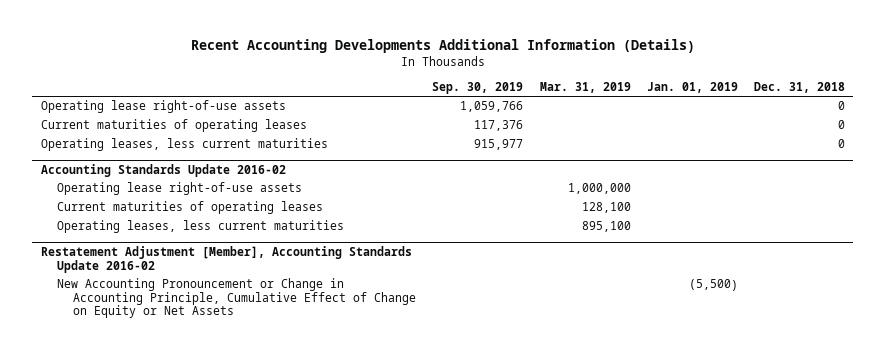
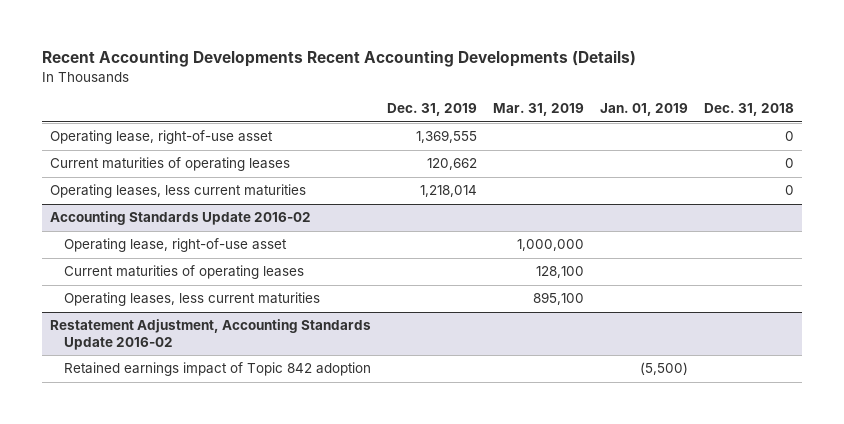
- Recent Accounting Developments Additional Information (Details)
+ Recent Accounting Developments Recent Accounting Developments (Details)
- | Sep. 30, 2019 | Mar. 31, 2019 | Jan. 01, 2019 | Dec. 31, 2018
+ | Dec. 31, 2019 | Mar. 31, 2019 | Jan. 01, 2019 | Dec. 31, 2018
- Operating lease right-of-use assets | 1,059,766 | | | 0
+ Operating lease, right-of-use asset | 1,369,555 | | | 0
@ Accounting Standards Update 2016-02
- Operating lease right-of-use assets | | 1,000,000 | |
+ Operating lease, right-of-use asset | | 1,000,000 | |
- Restatement Adjustment [Member], Accounting Standards Update 2016-02
- New Accounting Pronouncement or Change in Accounting Principle, Cumulative Effect of Change on Equity or Net Assets | | | (5,500) |
+ Restatement Adjustment, Accounting Standards Update 2016-02
+ Retained earnings impact of Topic 842 adoption | | | (5,500) |

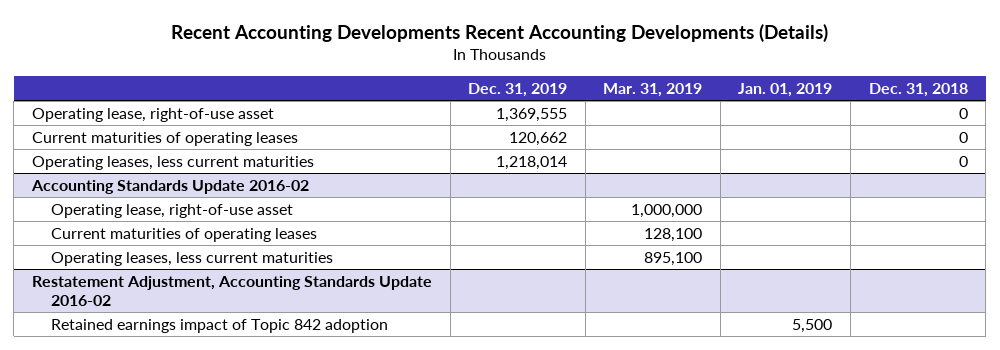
@ Restatement Adjustment, Accounting Standards Update 2016-02
- Retained earnings impact of Topic 842 adoption | | | (5,500) |
+ Retained earnings impact of Topic 842 adoption | | | 5,500 |

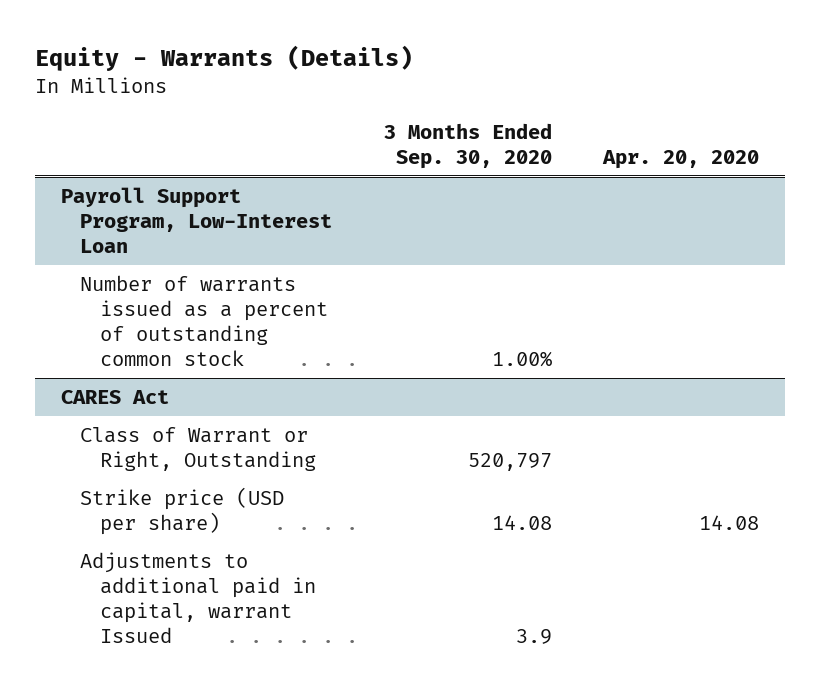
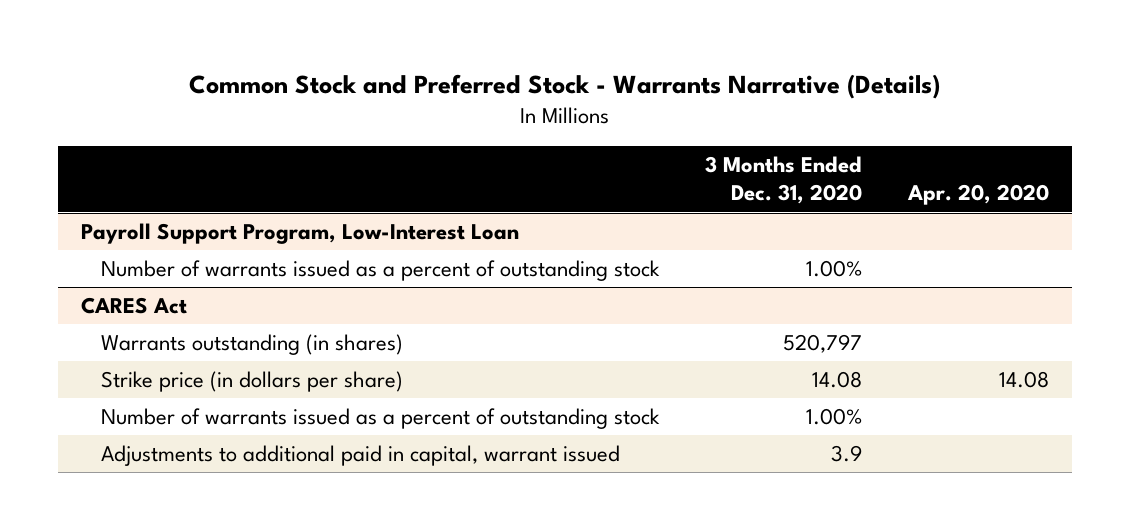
- Equity - Warrants (Details)
+ Common Stock and Preferred Stock - Warrants Narrative (Details)
- | 3 Months Ended Sep. 30, 2020 | Apr. 20, 2020
+ | 3 Months Ended Dec. 31, 2020 | Apr. 20, 2020
@ Payroll Support Program, Low-Interest Loan
- Number of warrants issued as a percent of outstanding common stock | 1.00% |
+ Number of warrants issued as a percent of outstanding stock | 1.00% |
@ CARES Act
- Class of Warrant or Right, Outstanding | 520,797 |
- Strike price (USD per share) | 14.08 | 14.08
- Adjustments to additional paid in capital, warrant Issued | 3.9 |
+ Warrants outstanding (in shares) | 520,797 |
+ Strike price (in dollars per share) | 14.08 | 14.08
+ Number of warrants issued as a percent of outstanding stock | 1.00% |
+ Adjustments to additional paid in capital, warrant issued | 3.9 |

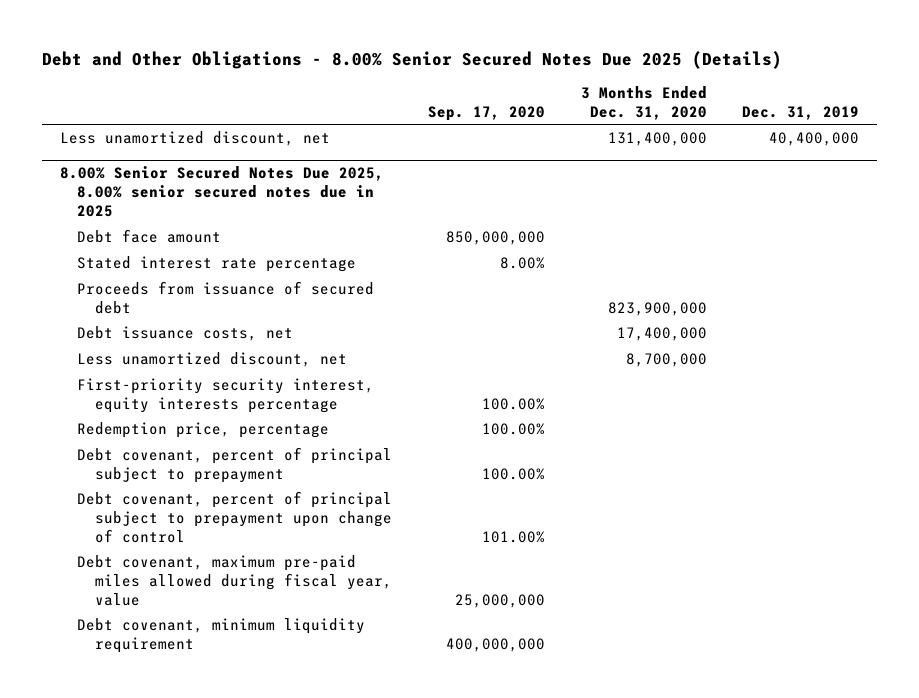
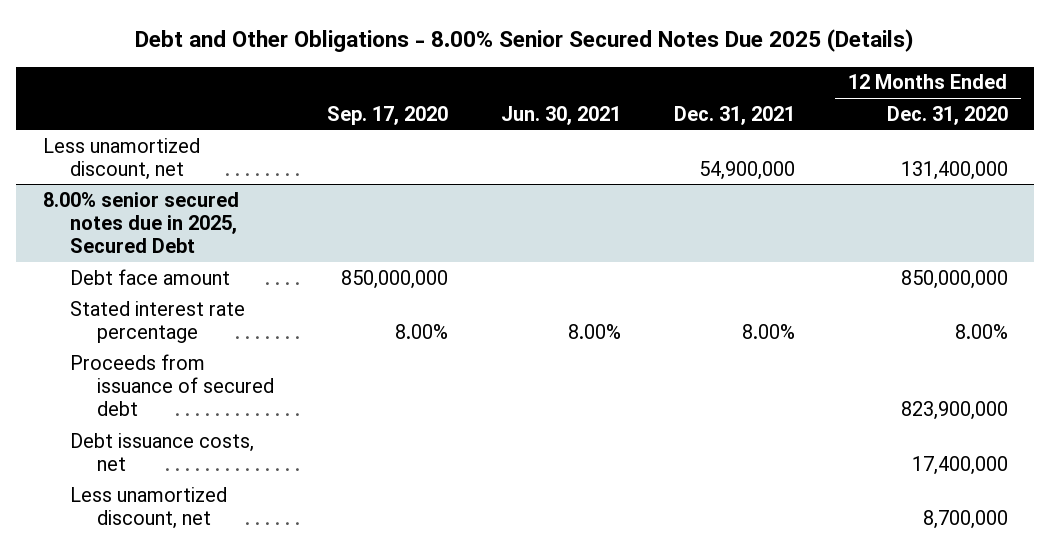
- | Sep. 17, 2020 | 3 Months Ended Dec. 31, 2020 | Dec. 31, 2019
+ | Sep. 17, 2020 | Jun. 30, 2021 | Dec. 31, 2021 | 12 Months Ended Dec. 31, 2020
- 8.00% Senior Secured Notes Due 2025, 8.00% senior secured notes due in 2025
+ 8.00% senior secured notes due in 2025, Secured Debt
- First-priority security interest, equity interests percentage | 100.00% | |
- Redemption price, percentage | 100.00% | |
- Debt covenant, percent of principal subject to prepayment | 100.00% | |
- Debt covenant, percent of principal subject to prepayment upon change of control | 101.00% | |
- Debt covenant, maximum pre-paid miles allowed during fiscal year, value | 25,000,000 | |
- Debt covenant, minimum liquidity requirement | 400,000,000 | |

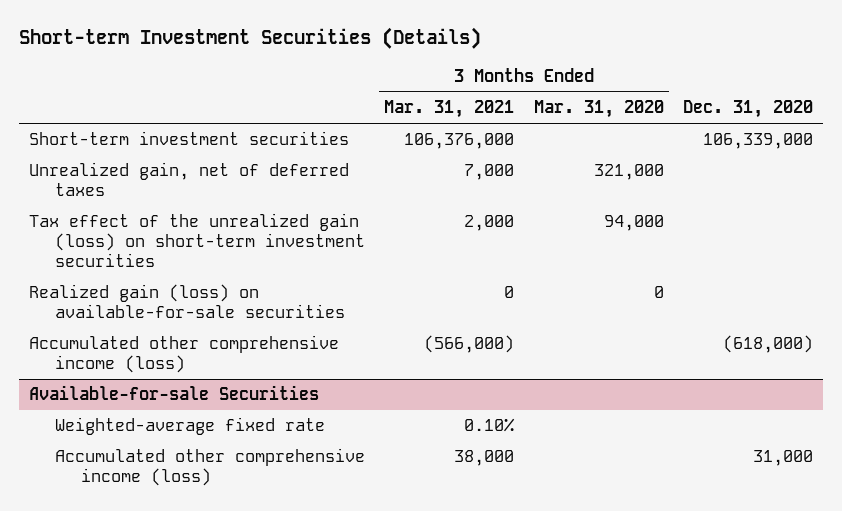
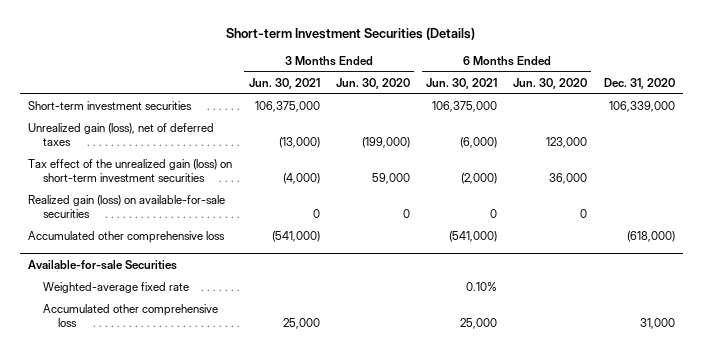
- | 3 Months Ended Mar. 31, 2021 | 3 Months Ended Mar. 31, 2020 | Dec. 31, 2020
+ | 3 Months Ended Jun. 30, 2021 | 3 Months Ended Jun. 30, 2020 | 6 Months Ended Jun. 30, 2021 | 6 Months Ended Jun. 30, 2020 | Dec. 31, 2020
- Unrealized gain, net of deferred taxes | 7,000 | 321,000 |
+ Unrealized gain (loss), net of deferred taxes | (13,000) | (199,000) | (6,000) | 123,000 |
- Accumulated other comprehensive income (loss) | (566,000) | | (618,000)
+ Accumulated other comprehensive loss | (541,000) | | (541,000) | | (618,000)
@ Available-for-sale Securities
- Accumulated other comprehensive income (loss) | 38,000 | | 31,000
+ Accumulated other comprehensive loss | 25,000 | | 25,000 | | 31,000

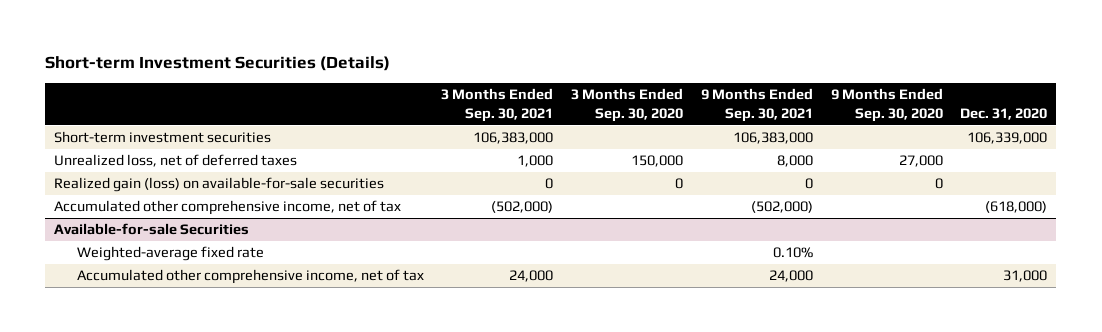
- | 3 Months Ended Jun. 30, 2021 | 3 Months Ended Jun. 30, 2020 | 6 Months Ended Jun. 30, 2021 | 6 Months Ended Jun. 30, 2020 | Dec. 31, 2020
+ | 3 Months Ended Sep. 30, 2021 | 3 Months Ended Sep. 30, 2020 | 9 Months Ended Sep. 30, 2021 | 9 Months Ended Sep. 30, 2020 | Dec. 31, 2020
- Unrealized gain (loss), net of deferred taxes | (13,000) | (199,000) | (6,000) | 123,000 |
- Tax effect of the unrealized gain (loss) on short-term investment securities | (4,000) | 59,000 | (2,000) | 36,000 |
+ Unrealized loss, net of deferred taxes | 1,000 | 150,000 | 8,000 | 27,000 |
- Accumulated other comprehensive loss | (541,000) | | (541,000) | | (618,000)
+ Accumulated other comprehensive income, net of tax | (502,000) | | (502,000) | | (618,000)
@ Available-for-sale Securities
- Accumulated other comprehensive loss | 25,000 | | 25,000 | | 31,000
+ Accumulated other comprehensive income, net of tax | 24,000 | | 24,000 | | 31,000

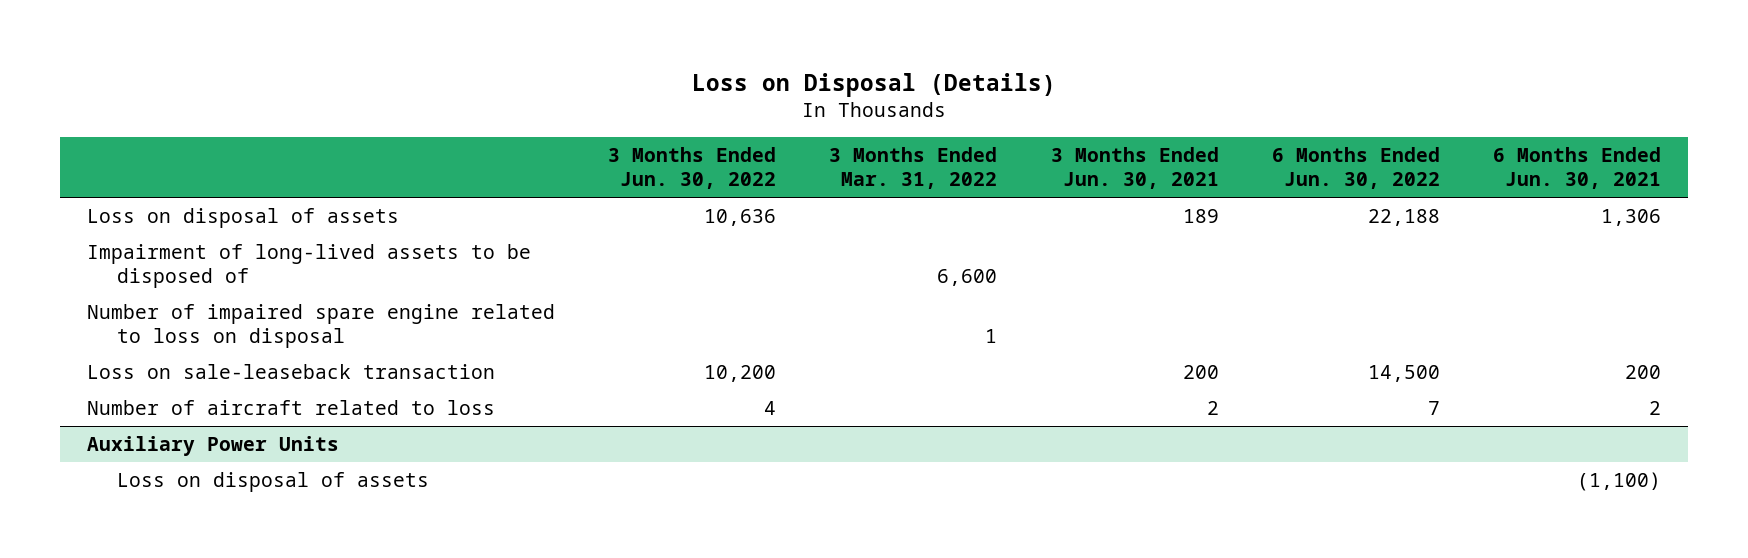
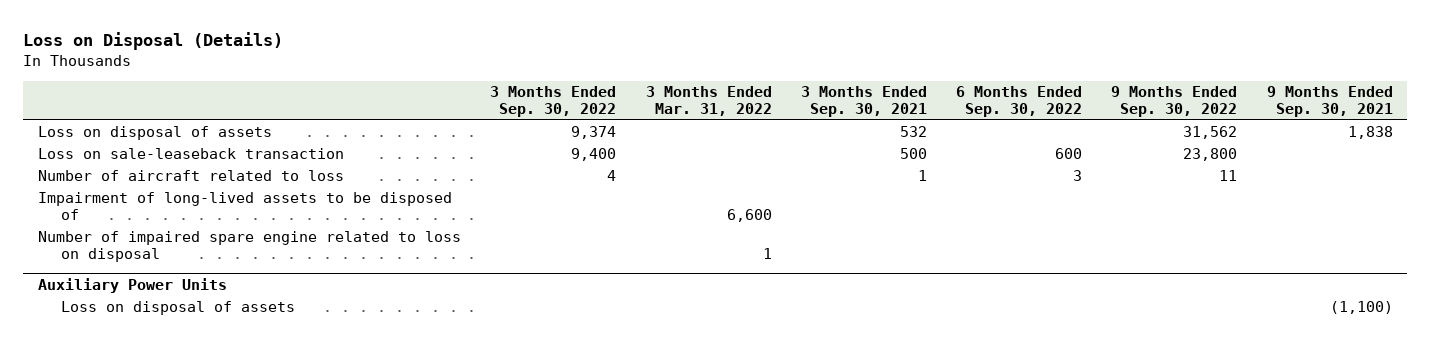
- | 3 Months Ended Jun. 30, 2022 | 3 Months Ended Mar. 31, 2022 | 3 Months Ended Jun. 30, 2021 | 6 Months Ended Jun. 30, 2022 | 6 Months Ended Jun. 30, 2021
+ | 3 Months Ended Sep. 30, 2022 | 3 Months Ended Mar. 31, 2022 | 3 Months Ended Sep. 30, 2021 | 6 Months Ended Sep. 30, 2022 | 9 Months Ended Sep. 30, 2022 | 9 Months Ended Sep. 30, 2021
moved down: Impairment of long-lived assets to be disposed of | | 6,600 | | | |
moved down: Number of impaired spare engine related to loss on disposal | | 1 | | | |

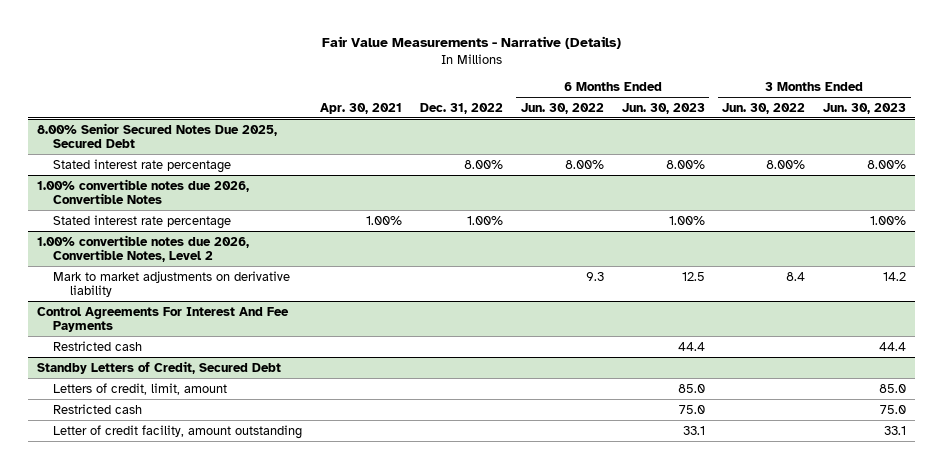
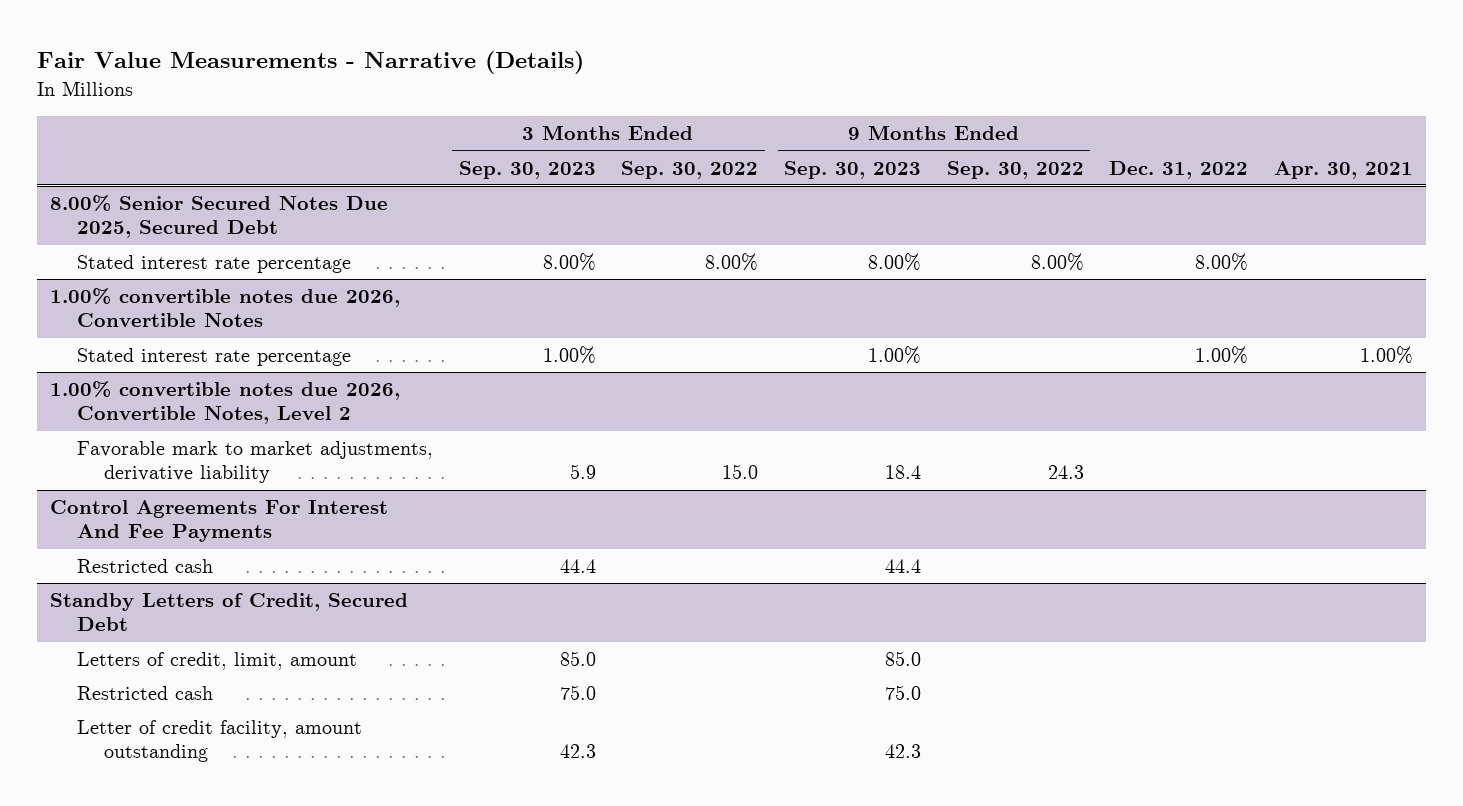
- | Apr. 30, 2021 | Dec. 31, 2022 | 6 Months Ended Jun. 30, 2022 | 6 Months Ended Jun. 30, 2023 | 3 Months Ended Jun. 30, 2022 | 3 Months Ended Jun. 30, 2023
+ | 3 Months Ended Sep. 30, 2023 | 3 Months Ended Sep. 30, 2022 | 9 Months Ended Sep. 30, 2023 | 9 Months Ended Sep. 30, 2022 | Dec. 31, 2022 | Apr. 30, 2021
@ 1.00% convertible notes due 2026, Convertible Notes, Level 2
- Mark to market adjustments on derivative liability | | | 9.3 | 12.5 | 8.4 | 14.2
+ Favorable mark to market adjustments, derivative liability | 5.9 | 15.0 | 18.4 | 24.3 | |

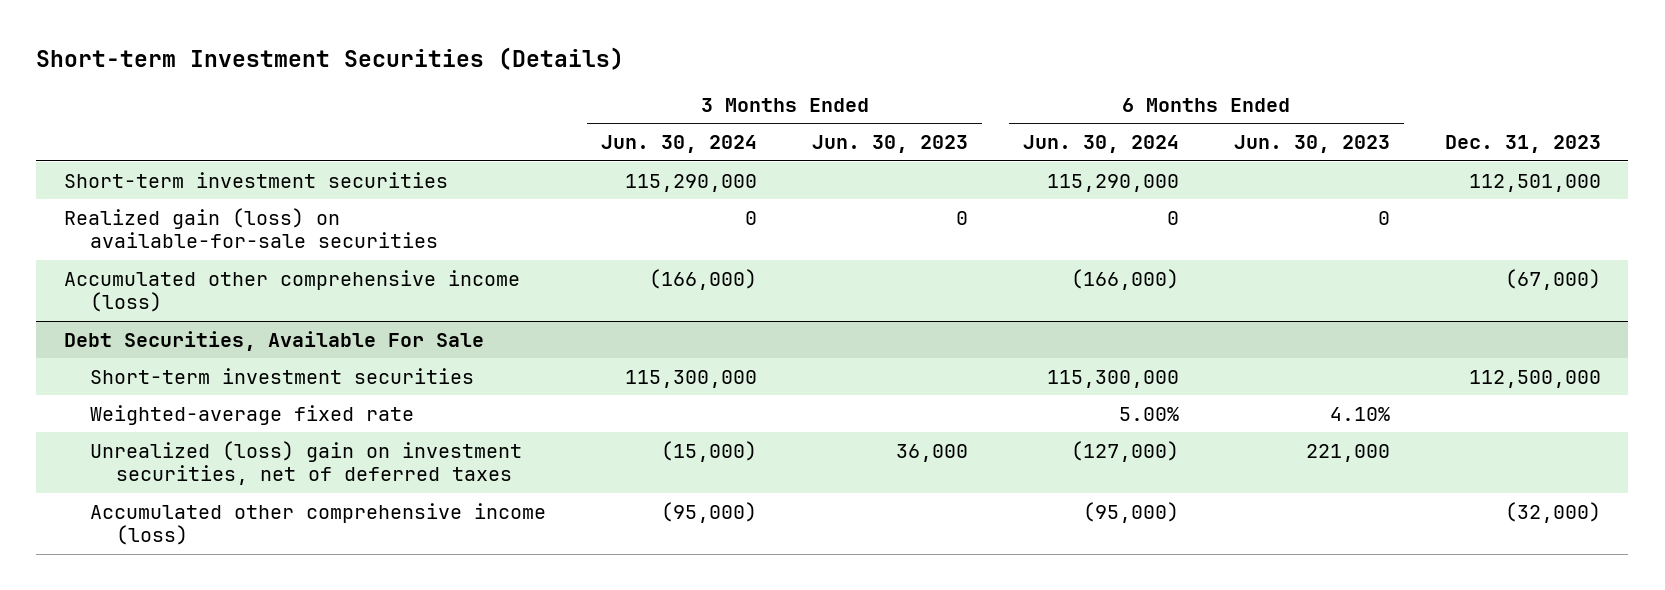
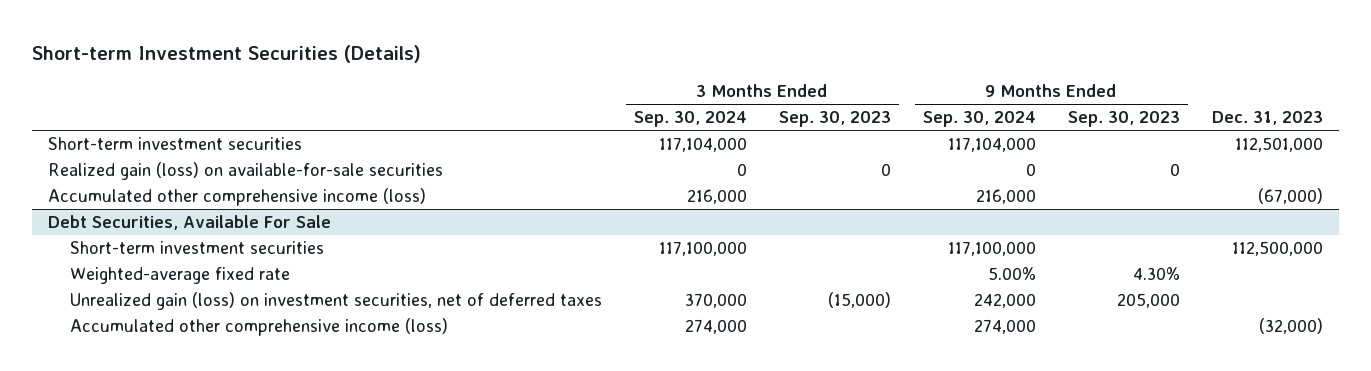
- | 3 Months Ended Jun. 30, 2024 | 3 Months Ended Jun. 30, 2023 | 6 Months Ended Jun. 30, 2024 | 6 Months Ended Jun. 30, 2023 | Dec. 31, 2023
+ | 3 Months Ended Sep. 30, 2024 | 3 Months Ended Sep. 30, 2023 | 9 Months Ended Sep. 30, 2024 | 9 Months Ended Sep. 30, 2023 | Dec. 31, 2023
@ Debt Securities, Available For Sale
- Unrealized (loss) gain on investment securities, net of deferred taxes | (15,000) | 36,000 | (127,000) | 221,000 |
+ Unrealized gain (loss) on investment securities, net of deferred taxes | 370,000 | (15,000) | 242,000 | 205,000 |

